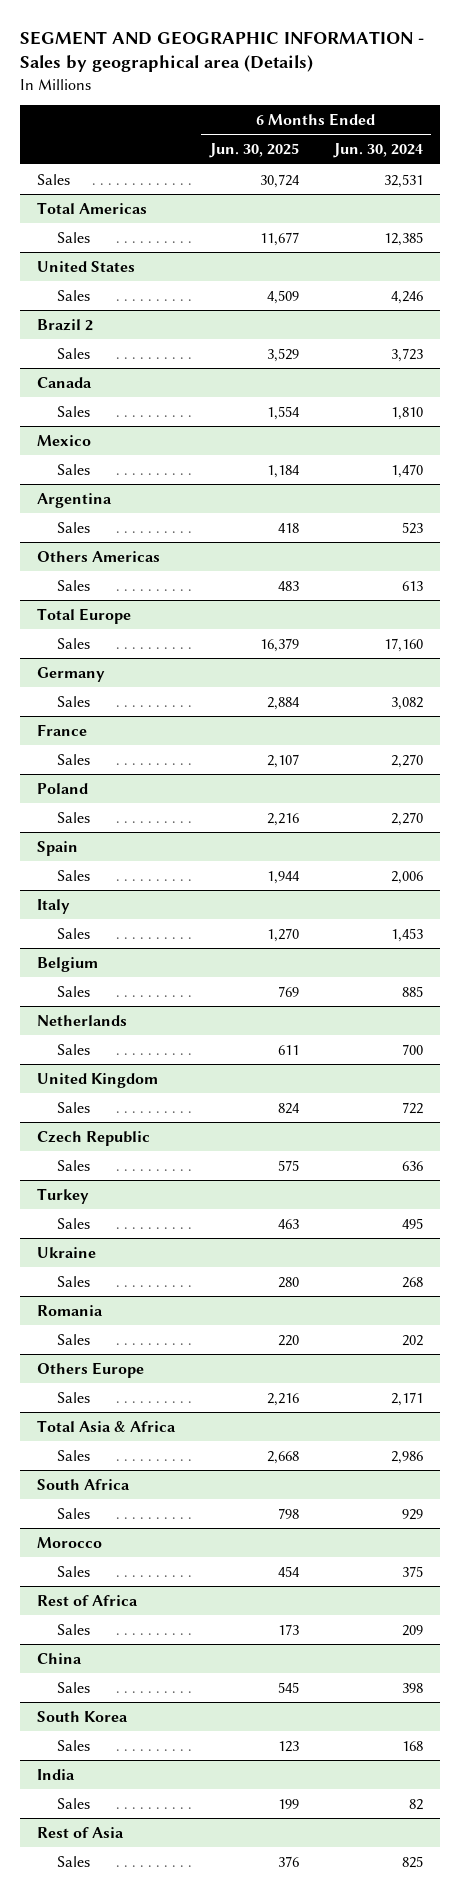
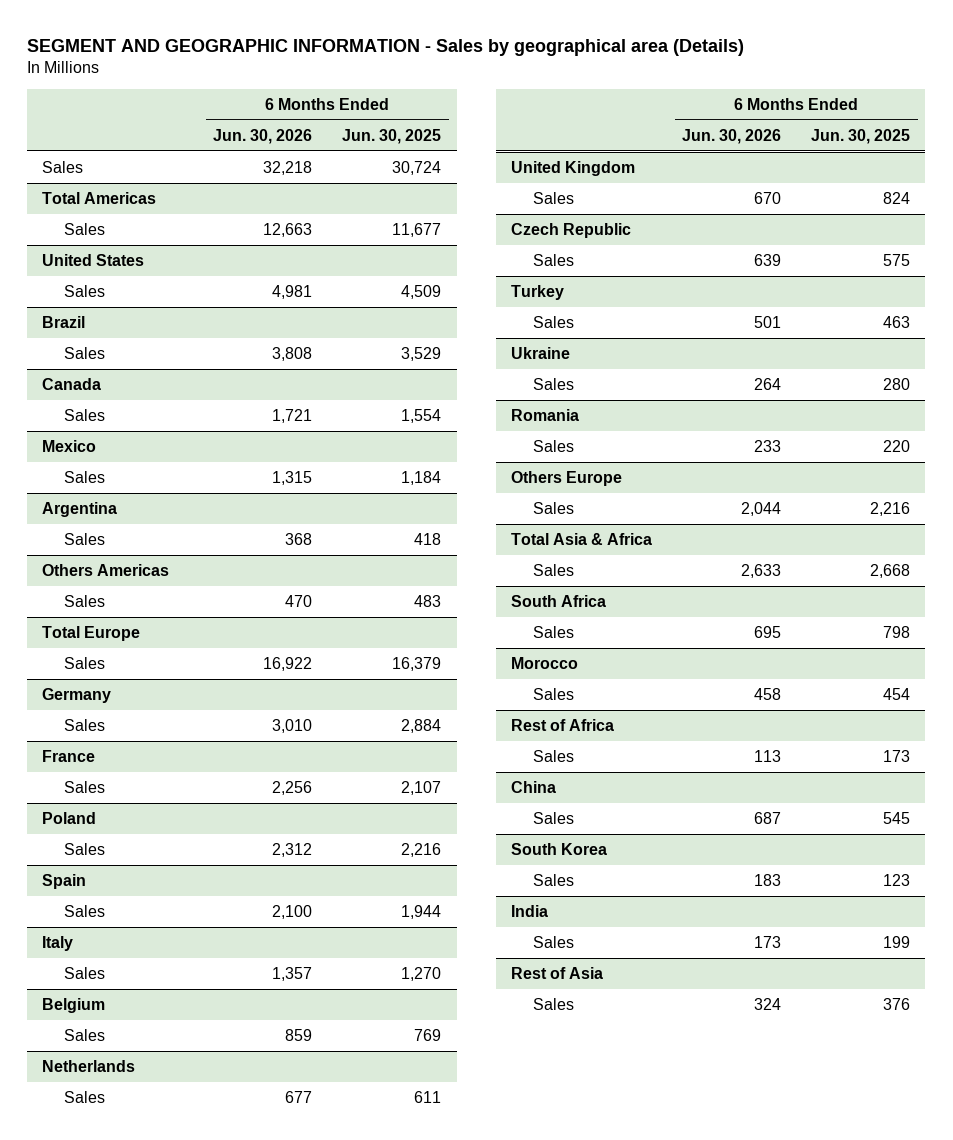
- | 6 Months Ended Jun. 30, 2025 | 6 Months Ended Jun. 30, 2024
+ | 6 Months Ended Jun. 30, 2026 | 6 Months Ended Jun. 30, 2025
- Brazil 2
+ Brazil

